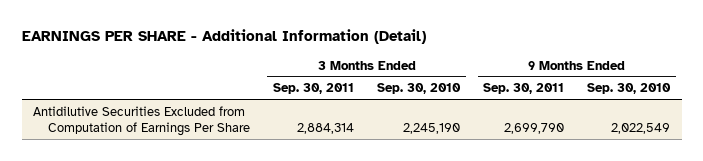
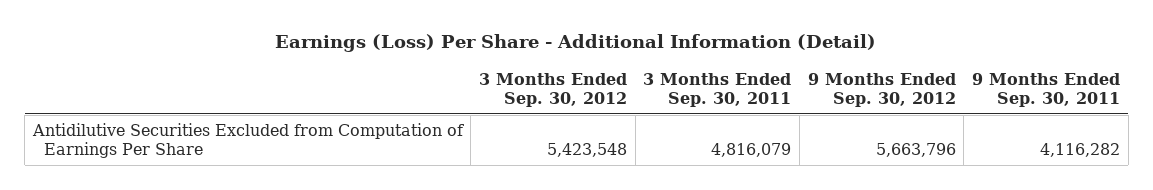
- EARNINGS PER SHARE - Additional Information (Detail)
+ Earnings (Loss) Per Share - Additional Information (Detail)
- | 3 Months Ended Sep. 30, 2011 | 3 Months Ended Sep. 30, 2010 | 9 Months Ended Sep. 30, 2011 | 9 Months Ended Sep. 30, 2010
+ | 3 Months Ended Sep. 30, 2012 | 3 Months Ended Sep. 30, 2011 | 9 Months Ended Sep. 30, 2012 | 9 Months Ended Sep. 30, 2011
- Antidilutive Securities Excluded from Computation of Earnings Per Share | 2,884,314 | 2,245,190 | 2,699,790 | 2,022,549
+ Antidilutive Securities Excluded from Computation of Earnings Per Share | 5,423,548 | 4,816,079 | 5,663,796 | 4,116,282

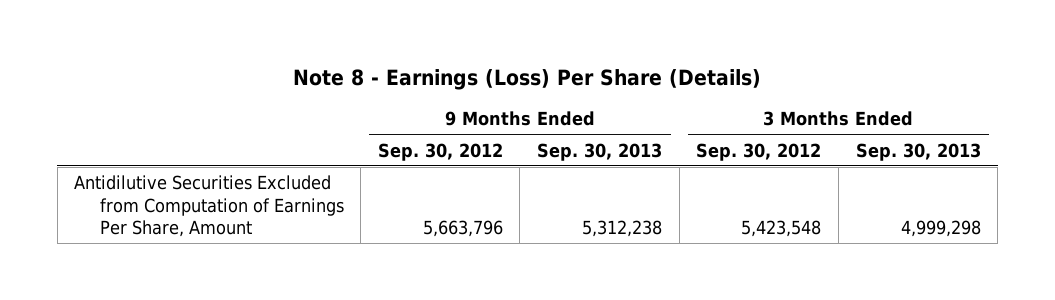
- Earnings (Loss) Per Share - Additional Information (Detail)
+ Note 8 - Earnings (Loss) Per Share (Details)
- | 3 Months Ended Sep. 30, 2012 | 3 Months Ended Sep. 30, 2011 | 9 Months Ended Sep. 30, 2012 | 9 Months Ended Sep. 30, 2011
+ | 9 Months Ended Sep. 30, 2012 | 9 Months Ended Sep. 30, 2013 | 3 Months Ended Sep. 30, 2012 | 3 Months Ended Sep. 30, 2013
- Antidilutive Securities Excluded from Computation of Earnings Per Share | 5,423,548 | 4,816,079 | 5,663,796 | 4,116,282
+ Antidilutive Securities Excluded from Computation of Earnings Per Share, Amount | 5,663,796 | 5,312,238 | 5,423,548 | 4,999,298

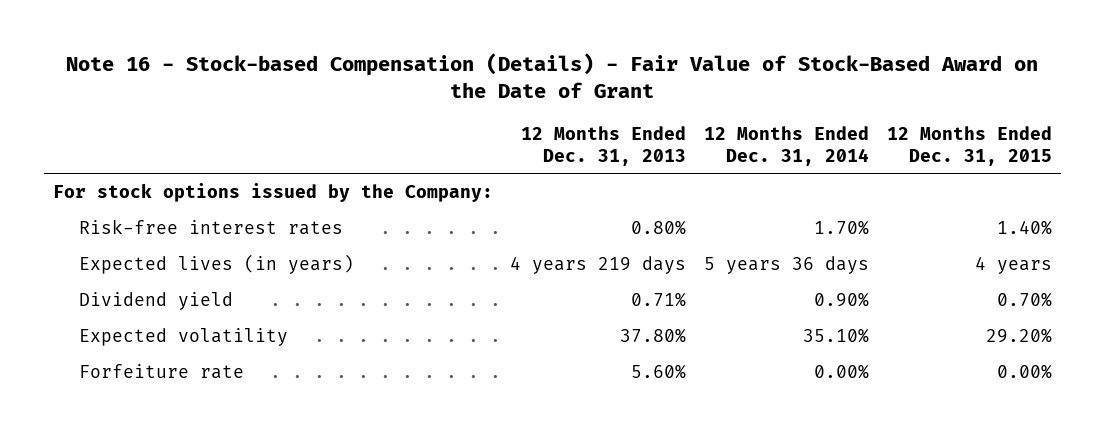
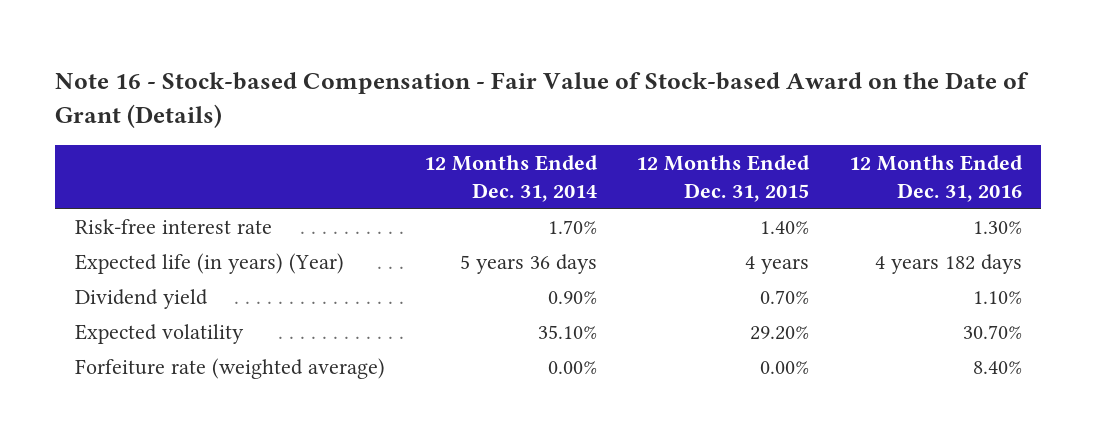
- Note 16 - Stock-based Compensation (Details) - Fair Value of Stock-Based Award on the Date of Grant
+ Note 16 - Stock-based Compensation - Fair Value of Stock-based Award on the Date of Grant (Details)
- | 12 Months Ended Dec. 31, 2013 | 12 Months Ended Dec. 31, 2014 | 12 Months Ended Dec. 31, 2015
+ | 12 Months Ended Dec. 31, 2014 | 12 Months Ended Dec. 31, 2015 | 12 Months Ended Dec. 31, 2016
- For stock options issued by the Company:
- Risk-free interest rates | 0.80% | 1.70% | 1.40%
- Expected lives (in years) | 4 years 219 days | 5 years 36 days | 4 years
+ Risk-free interest rate | 1.70% | 1.40% | 1.30%
+ Expected life (in years) (Year) | 5 years 36 days | 4 years | 4 years 182 days
- Forfeiture rate | 5.60% | 0.00% | 0.00%
+ Forfeiture rate (weighted average) | 0.00% | 0.00% | 8.40%

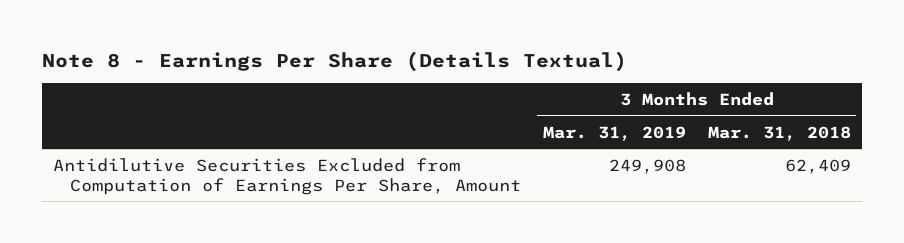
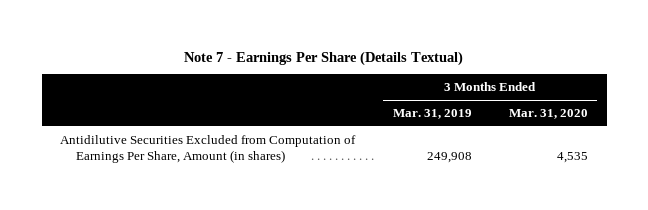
- Note 8 - Earnings Per Share (Details Textual)
+ Note 7 - Earnings Per Share (Details Textual)
- | 3 Months Ended Mar. 31, 2019 | 3 Months Ended Mar. 31, 2018
+ | 3 Months Ended Mar. 31, 2019 | 3 Months Ended Mar. 31, 2020
- Antidilutive Securities Excluded from Computation of Earnings Per Share, Amount | 249,908 | 62,409
+ Antidilutive Securities Excluded from Computation of Earnings Per Share, Amount (in shares) | 249,908 | 4,535

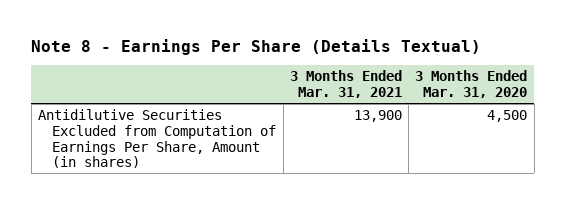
- Note 7 - Earnings Per Share (Details Textual)
+ Note 8 - Earnings Per Share (Details Textual)
- | 3 Months Ended Mar. 31, 2019 | 3 Months Ended Mar. 31, 2020
+ | 3 Months Ended Mar. 31, 2021 | 3 Months Ended Mar. 31, 2020
- Antidilutive Securities Excluded from Computation of Earnings Per Share, Amount (in shares) | 249,908 | 4,535
+ Antidilutive Securities Excluded from Computation of Earnings Per Share, Amount (in shares) | 13,900 | 4,500

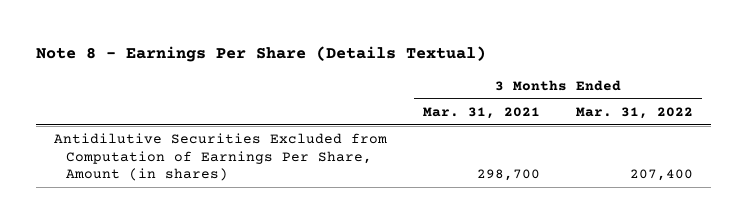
- | 3 Months Ended Mar. 31, 2021 | 3 Months Ended Mar. 31, 2020
+ | 3 Months Ended Mar. 31, 2021 | 3 Months Ended Mar. 31, 2022
- Antidilutive Securities Excluded from Computation of Earnings Per Share, Amount (in shares) | 13,900 | 4,500
+ Antidilutive Securities Excluded from Computation of Earnings Per Share, Amount (in shares) | 298,700 | 207,400

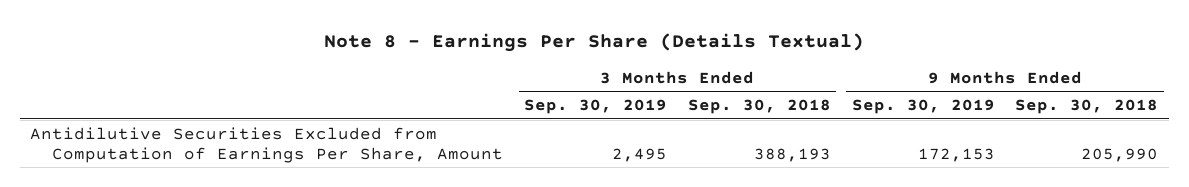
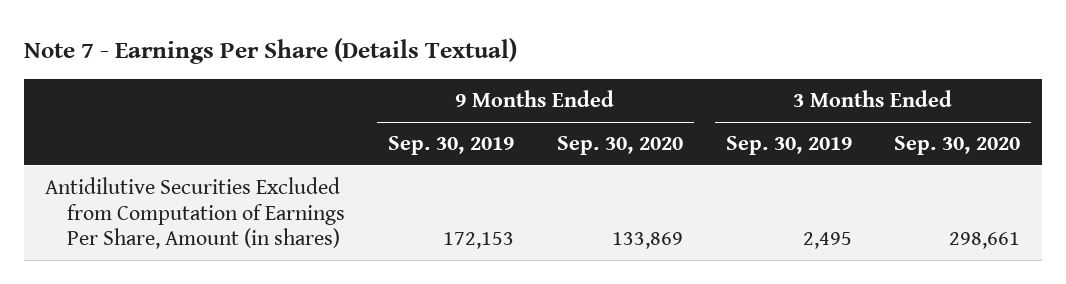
- Note 8 - Earnings Per Share (Details Textual)
+ Note 7 - Earnings Per Share (Details Textual)
- | 3 Months Ended Sep. 30, 2019 | 3 Months Ended Sep. 30, 2018 | 9 Months Ended Sep. 30, 2019 | 9 Months Ended Sep. 30, 2018
+ | 9 Months Ended Sep. 30, 2019 | 9 Months Ended Sep. 30, 2020 | 3 Months Ended Sep. 30, 2019 | 3 Months Ended Sep. 30, 2020
- Antidilutive Securities Excluded from Computation of Earnings Per Share, Amount | 2,495 | 388,193 | 172,153 | 205,990
+ Antidilutive Securities Excluded from Computation of Earnings Per Share, Amount (in shares) | 172,153 | 133,869 | 2,495 | 298,661

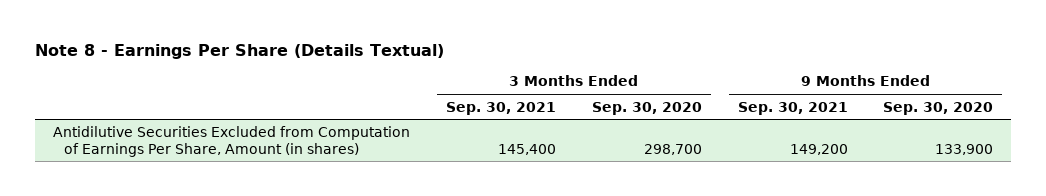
- Note 7 - Earnings Per Share (Details Textual)
+ Note 8 - Earnings Per Share (Details Textual)
- | 9 Months Ended Sep. 30, 2019 | 9 Months Ended Sep. 30, 2020 | 3 Months Ended Sep. 30, 2019 | 3 Months Ended Sep. 30, 2020
+ | 3 Months Ended Sep. 30, 2021 | 3 Months Ended Sep. 30, 2020 | 9 Months Ended Sep. 30, 2021 | 9 Months Ended Sep. 30, 2020
- Antidilutive Securities Excluded from Computation of Earnings Per Share, Amount (in shares) | 172,153 | 133,869 | 2,495 | 298,661
+ Antidilutive Securities Excluded from Computation of Earnings Per Share, Amount (in shares) | 145,400 | 298,700 | 149,200 | 133,900

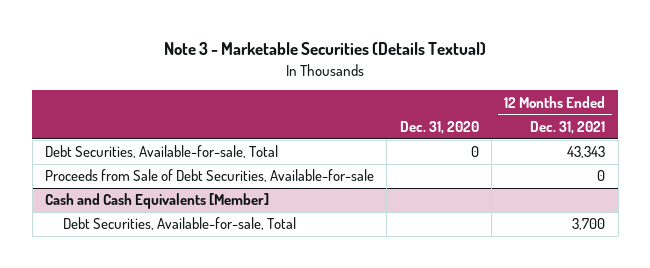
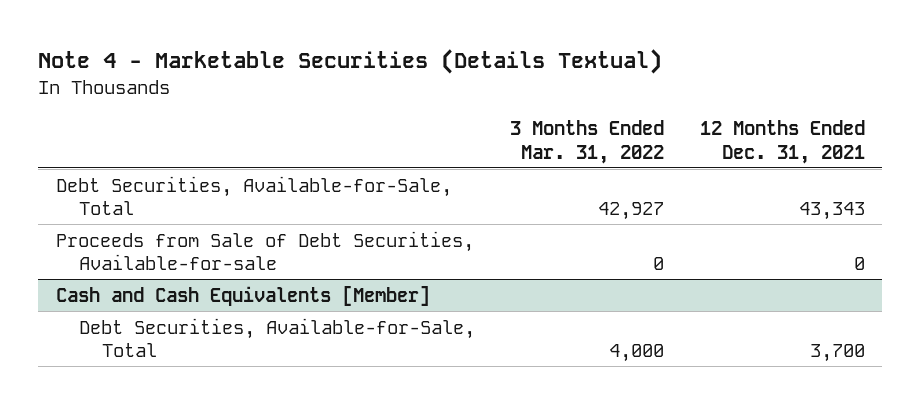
- Note 3 - Marketable Securities (Details Textual)
+ Note 4 - Marketable Securities (Details Textual)
- | Dec. 31, 2020 | 12 Months Ended Dec. 31, 2021
+ | 3 Months Ended Mar. 31, 2022 | 12 Months Ended Dec. 31, 2021
- Debt Securities, Available-for-sale, Total | 0 | 43,343
+ Debt Securities, Available-for-Sale, Total | 42,927 | 43,343
@ Cash and Cash Equivalents [Member]
- Debt Securities, Available-for-sale, Total | | 3,700
+ Debt Securities, Available-for-Sale, Total | 4,000 | 3,700

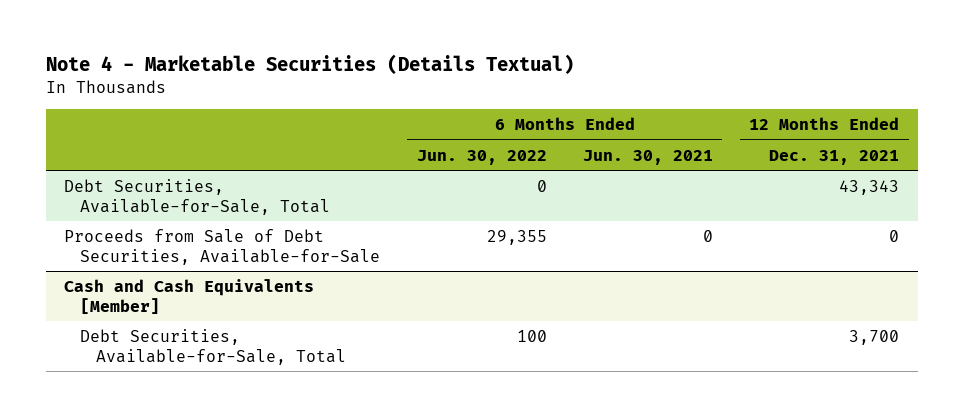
- | 3 Months Ended Mar. 31, 2022 | 12 Months Ended Dec. 31, 2021
+ | 6 Months Ended Jun. 30, 2022 | 6 Months Ended Jun. 30, 2021 | 12 Months Ended Dec. 31, 2021
- Proceeds from Sale of Debt Securities, Available-for-sale | 0 | 0
+ Proceeds from Sale of Debt Securities, Available-for-Sale | 29,355 | 0 | 0

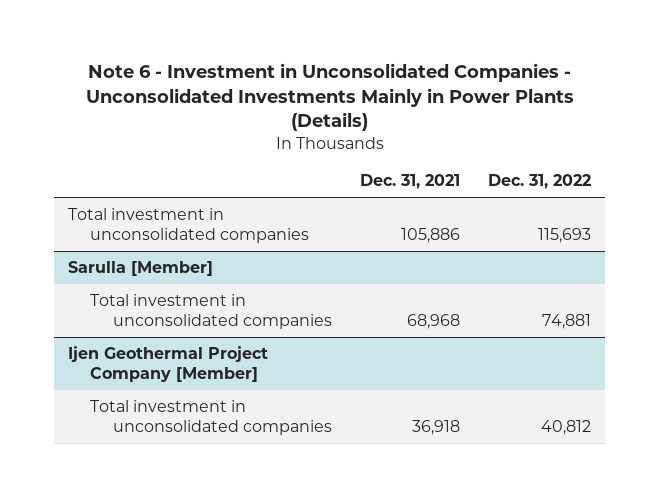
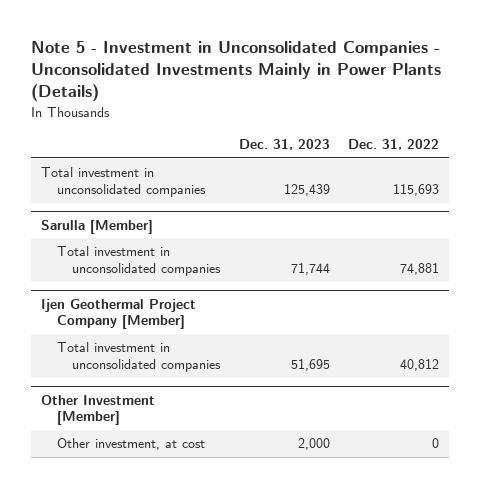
- Note 6 - Investment in Unconsolidated Companies - Unconsolidated Investments Mainly in Power Plants (Details)
+ Note 5 - Investment in Unconsolidated Companies - Unconsolidated Investments Mainly in Power Plants (Details)
- | Dec. 31, 2021 | Dec. 31, 2022
+ | Dec. 31, 2023 | Dec. 31, 2022
+ Other Investment [Member]
+ Other investment, at cost | 2,000 | 0

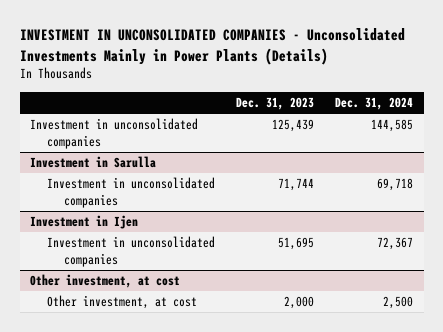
- Note 5 - Investment in Unconsolidated Companies - Unconsolidated Investments Mainly in Power Plants (Details)
+ INVESTMENT IN UNCONSOLIDATED COMPANIES - Unconsolidated Investments Mainly in Power Plants (Details)
- | Dec. 31, 2023 | Dec. 31, 2022
+ | Dec. 31, 2023 | Dec. 31, 2024
- Total investment in unconsolidated companies | 125,439 | 115,693
- Sarulla [Member]
- Total investment in unconsolidated companies | 71,744 | 74,881
- Ijen Geothermal Project Company [Member]
- Total investment in unconsolidated companies | 51,695 | 40,812
- Other Investment [Member]
+ Investment in unconsolidated companies | 125,439 | 144,585
+ Investment in Sarulla
+ Investment in unconsolidated companies | 71,744 | 69,718
+ Investment in Ijen
+ Investment in unconsolidated companies | 51,695 | 72,367
+ Other investment, at cost

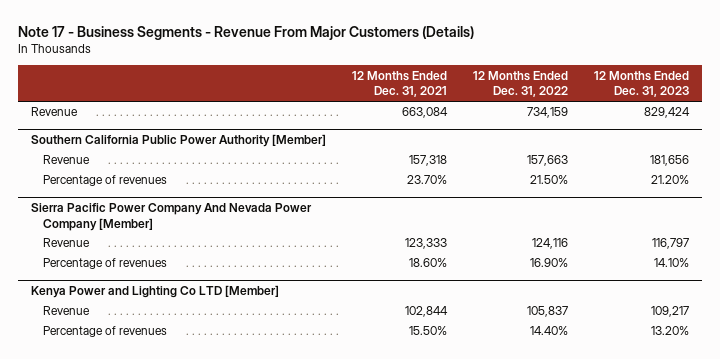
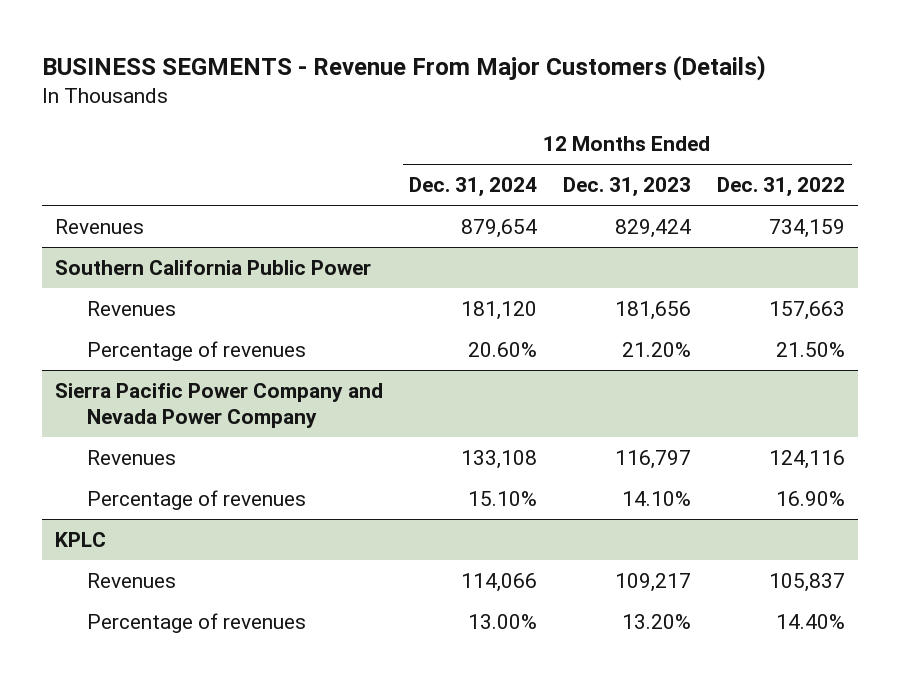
- Note 17 - Business Segments - Revenue From Major Customers (Details)
+ BUSINESS SEGMENTS - Revenue From Major Customers (Details)
- | 12 Months Ended Dec. 31, 2021 | 12 Months Ended Dec. 31, 2022 | 12 Months Ended Dec. 31, 2023
+ | 12 Months Ended Dec. 31, 2024 | 12 Months Ended Dec. 31, 2023 | 12 Months Ended Dec. 31, 2022
- Revenue | 663,084 | 734,159 | 829,424
- Southern California Public Power Authority [Member]
- Revenue | 157,318 | 157,663 | 181,656
+ Revenues | 879,654 | 829,424 | 734,159
+ Southern California Public Power
+ Revenues | 181,120 | 181,656 | 157,663
- Sierra Pacific Power Company And Nevada Power Company [Member]
- Revenue | 123,333 | 124,116 | 116,797
+ Sierra Pacific Power Company and Nevada Power Company
+ Revenues | 133,108 | 116,797 | 124,116
- Kenya Power and Lighting Co LTD [Member]
- Revenue | 102,844 | 105,837 | 109,217
+ KPLC
+ Revenues | 114,066 | 109,217 | 105,837

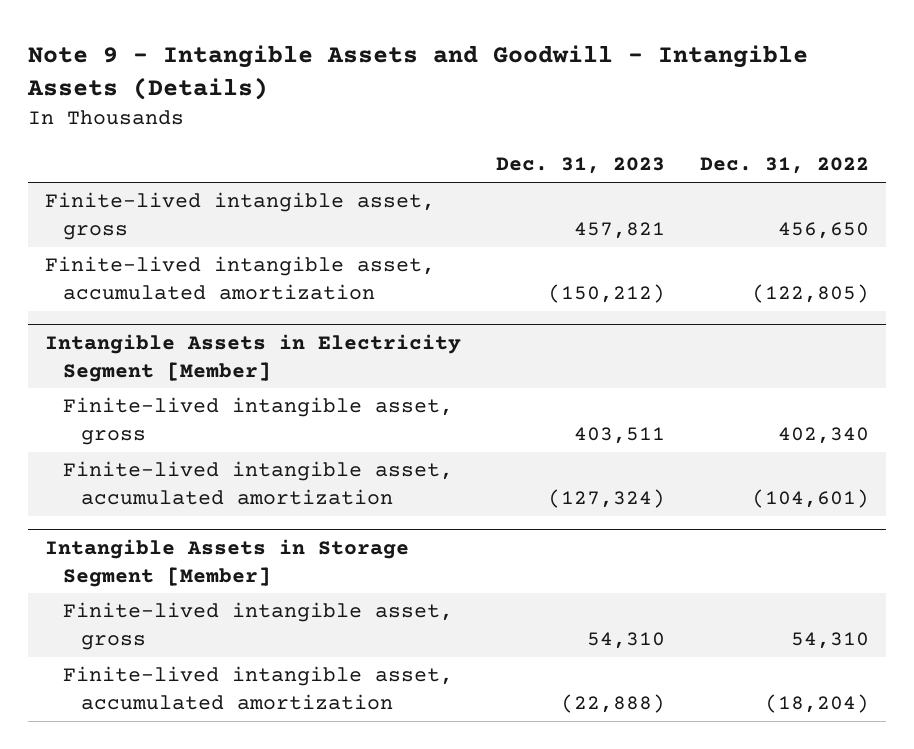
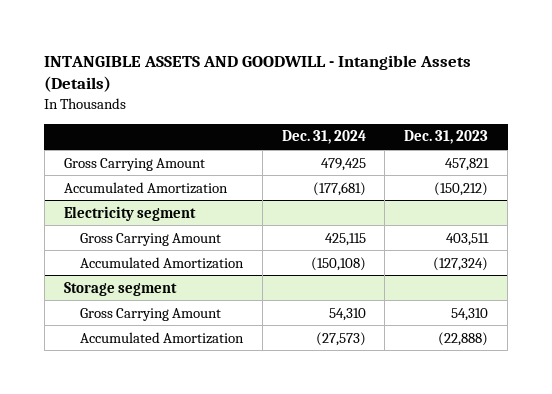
- Note 9 - Intangible Assets and Goodwill - Intangible Assets (Details)
+ INTANGIBLE ASSETS AND GOODWILL - Intangible Assets (Details)
- | Dec. 31, 2023 | Dec. 31, 2022
+ | Dec. 31, 2024 | Dec. 31, 2023
- Finite-lived intangible asset, gross | 457,821 | 456,650
- Finite-lived intangible asset, accumulated amortization | (150,212) | (122,805)
- Intangible Assets in Electricity Segment [Member]
- Finite-lived intangible asset, gross | 403,511 | 402,340
- Finite-lived intangible asset, accumulated amortization | (127,324) | (104,601)
- Intangible Assets in Storage Segment [Member]
- Finite-lived intangible asset, gross | 54,310 | 54,310
- Finite-lived intangible asset, accumulated amortization | (22,888) | (18,204)
+ Gross Carrying Amount | 479,425 | 457,821
+ Accumulated Amortization | (177,681) | (150,212)
+ Electricity segment
+ Gross Carrying Amount | 425,115 | 403,511
+ Accumulated Amortization | (150,108) | (127,324)
+ Storage segment
+ Gross Carrying Amount | 54,310 | 54,310
+ Accumulated Amortization | (27,573) | (22,888)

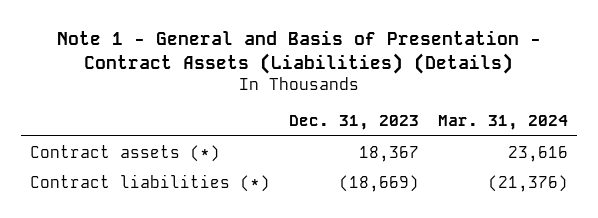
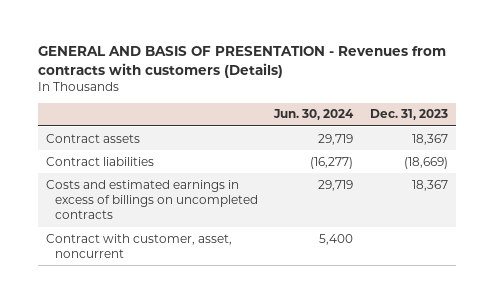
- Note 1 - General and Basis of Presentation - Contract Assets (Liabilities) (Details)
+ GENERAL AND BASIS OF PRESENTATION - Revenues from contracts with customers (Details)
- | Dec. 31, 2023 | Mar. 31, 2024
+ | Jun. 30, 2024 | Dec. 31, 2023
- Contract assets (*) | 18,367 | 23,616
- Contract liabilities (*) | (18,669) | (21,376)
+ Contract assets | 29,719 | 18,367
+ Contract liabilities | (16,277) | (18,669)
+ Costs and estimated earnings in excess of billings on uncompleted contracts | 29,719 | 18,367
+ Contract with customer, asset, noncurrent | 5,400 |

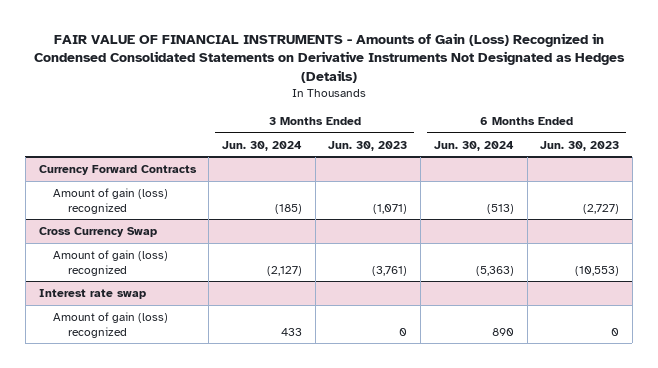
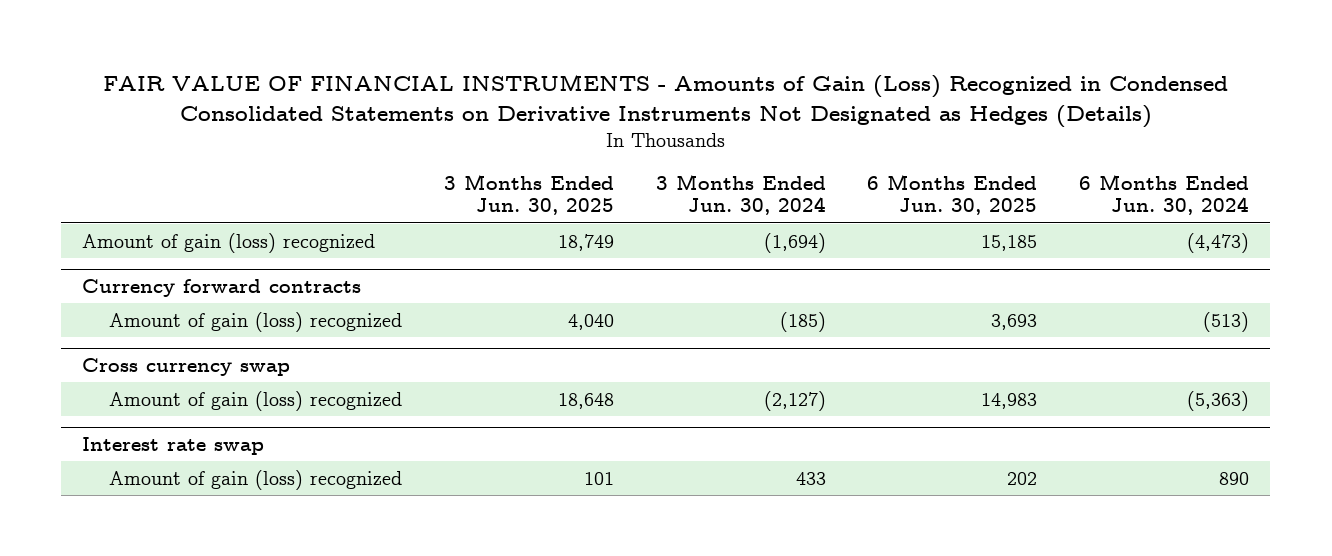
- | 3 Months Ended Jun. 30, 2024 | 3 Months Ended Jun. 30, 2023 | 6 Months Ended Jun. 30, 2024 | 6 Months Ended Jun. 30, 2023
+ | 3 Months Ended Jun. 30, 2025 | 3 Months Ended Jun. 30, 2024 | 6 Months Ended Jun. 30, 2025 | 6 Months Ended Jun. 30, 2024
- Currency Forward Contracts
+ Amount of gain (loss) recognized | 18,749 | (1,694) | 15,185 | (4,473)
+ Currency forward contracts
- Cross Currency Swap
+ Cross currency swap

